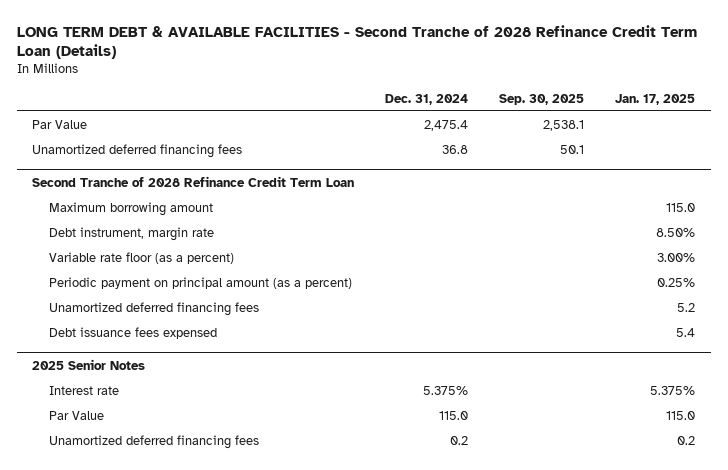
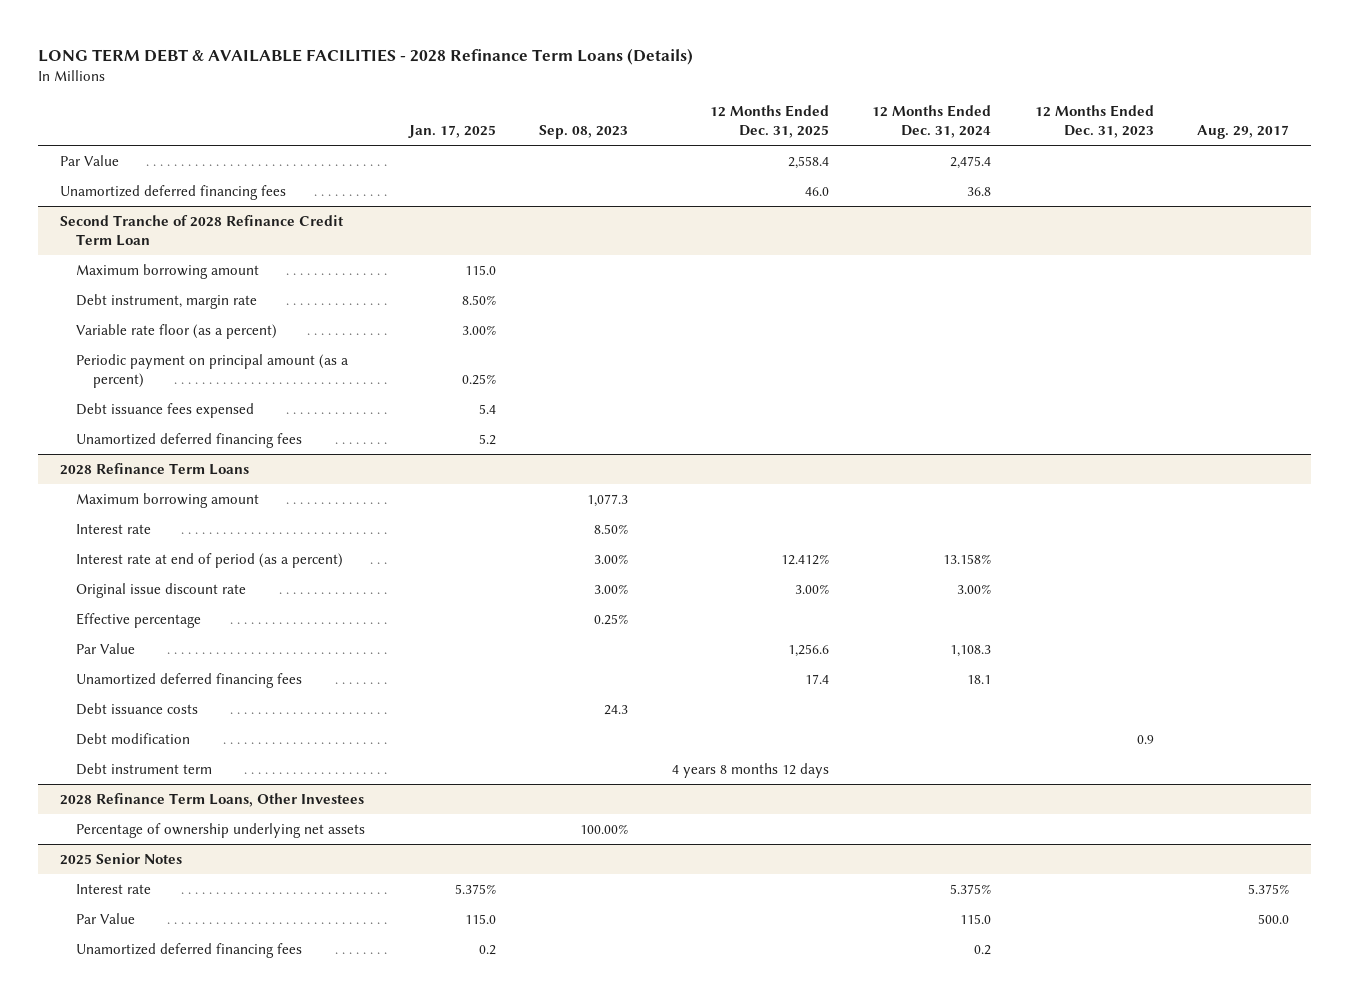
- LONG TERM DEBT & AVAILABLE FACILITIES - Second Tranche of 2028 Refinance Credit Term Loan (Details)
+ LONG TERM DEBT & AVAILABLE FACILITIES - 2028 Refinance Term Loans (Details)
- | Dec. 31, 2024 | Sep. 30, 2025 | Jan. 17, 2025
+ | Jan. 17, 2025 | Sep. 08, 2023 | 12 Months Ended Dec. 31, 2025 | 12 Months Ended Dec. 31, 2024 | 12 Months Ended Dec. 31, 2023 | Aug. 29, 2017
@ Second Tranche of 2028 Refinance Credit Term Loan
moved down: Unamortized deferred financing fees | 5.2 | | | | |
+ 2028 Refinance Term Loans
+ Maximum borrowing amount | | 1,077.3 | | | |
+ Interest rate | | 8.50% | | | |
+ Interest rate at end of period (as a percent) | | 3.00% | 12.412% | 13.158% | |
+ Original issue discount rate | | 3.00% | 3.00% | 3.00% | |
+ Effective percentage | | 0.25% | | | |
+ Par Value | | | 1,256.6 | 1,108.3 | |
+ Unamortized deferred financing fees | | | 17.4 | 18.1 | |
+ Debt issuance costs | | 24.3 | | | |
+ Debt modification | | | | | 0.9 |
+ Debt instrument term | | | 4 years 8 months 12 days | | |
+ 2028 Refinance Term Loans, Other Investees
+ Percentage of ownership underlying net assets | | 100.00% | | | |

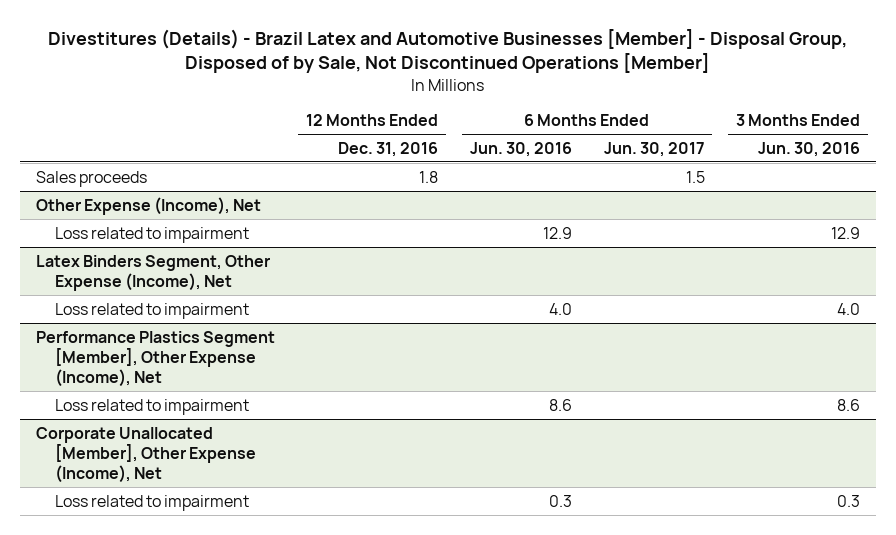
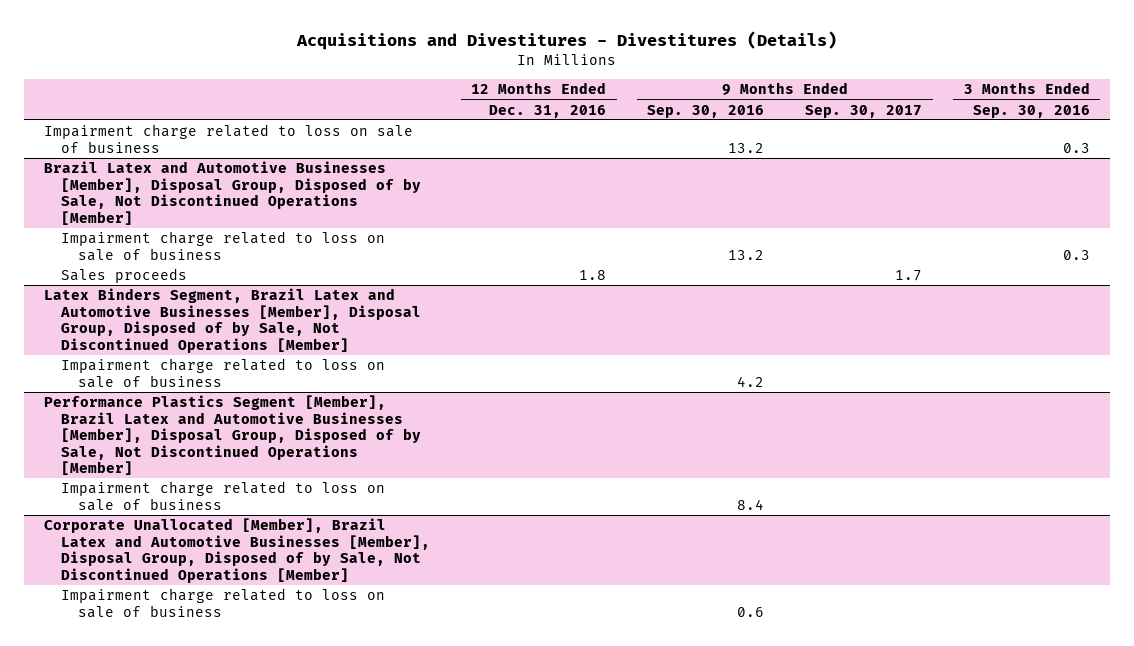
- Divestitures (Details) - Brazil Latex and Automotive Businesses [Member] - Disposal Group, Disposed of by Sale, Not Discontinued Operations [Member]
+ Acquisitions and Divestitures - Divestitures (Details)
- | 12 Months Ended Dec. 31, 2016 | 6 Months Ended Jun. 30, 2016 | 6 Months Ended Jun. 30, 2017 | 3 Months Ended Jun. 30, 2016
+ | 12 Months Ended Dec. 31, 2016 | 9 Months Ended Sep. 30, 2016 | 9 Months Ended Sep. 30, 2017 | 3 Months Ended Sep. 30, 2016
- Sales proceeds | 1.8 | | 1.5 |
- Other Expense (Income), Net
- Loss related to impairment | | 12.9 | | 12.9
- Latex Binders Segment, Other Expense (Income), Net
- Loss related to impairment | | 4.0 | | 4.0
- Performance Plastics Segment [Member], Other Expense (Income), Net
- Loss related to impairment | | 8.6 | | 8.6
- Corporate Unallocated [Member], Other Expense (Income), Net
- Loss related to impairment | | 0.3 | | 0.3
+ Impairment charge related to loss on sale of business | | 13.2 | | 0.3
+ Brazil Latex and Automotive Businesses [Member], Disposal Group, Disposed of by Sale, Not Discontinued Operations [Member]
+ Impairment charge related to loss on sale of business | | 13.2 | | 0.3
+ Sales proceeds | 1.8 | | 1.7 |
+ Latex Binders Segment, Brazil Latex and Automotive Businesses [Member], Disposal Group, Disposed of by Sale, Not Discontinued Operations [Member]
+ Impairment charge related to loss on sale of business | | 4.2 | |
+ Performance Plastics Segment [Member], Brazil Latex and Automotive Businesses [Member], Disposal Group, Disposed of by Sale, Not Discontinued Operations [Member]
+ Impairment charge related to loss on sale of business | | 8.4 | |
+ Corporate Unallocated [Member], Brazil Latex and Automotive Businesses [Member], Disposal Group, Disposed of by Sale, Not Discontinued Operations [Member]
+ Impairment charge related to loss on sale of business | | 0.6 | |

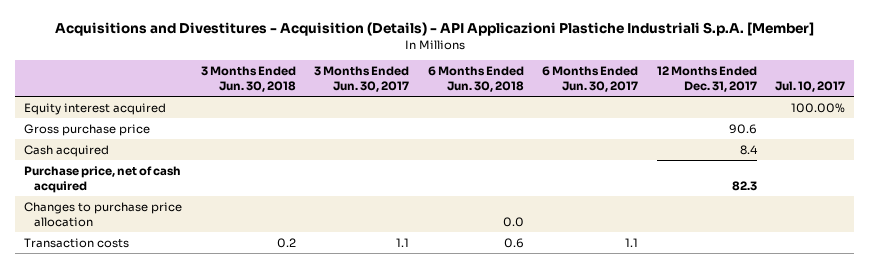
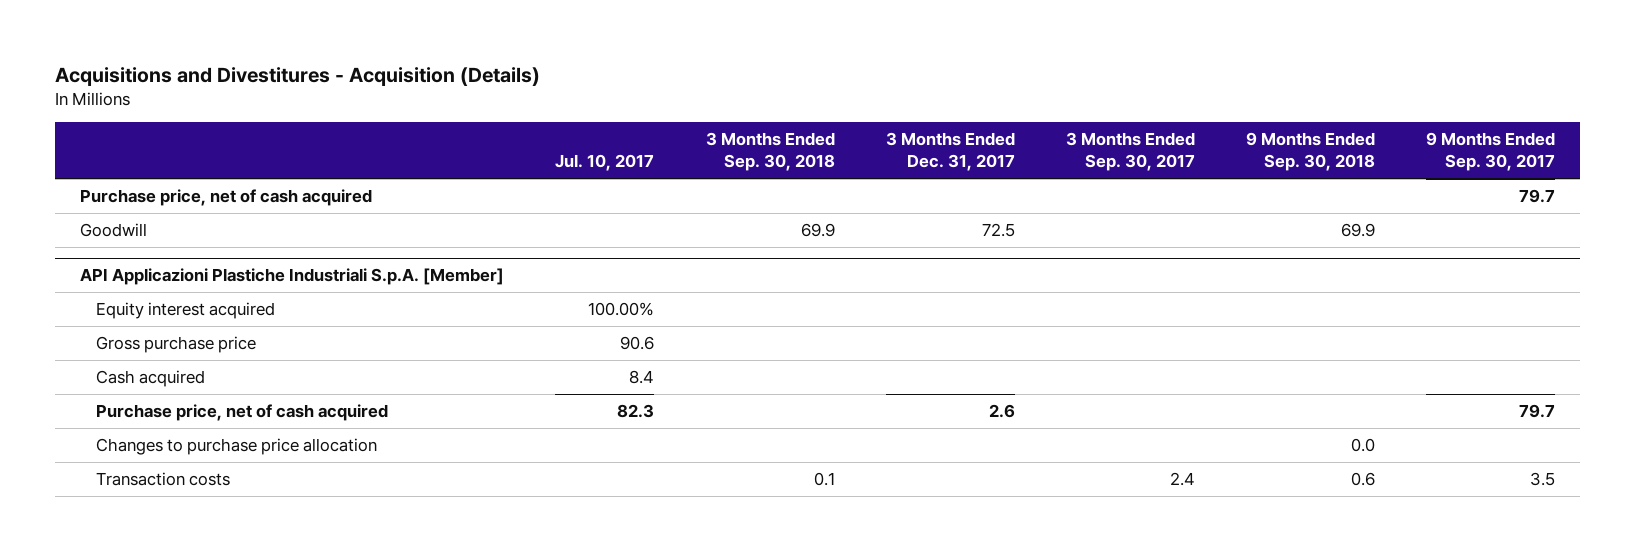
- Acquisitions and Divestitures - Acquisition (Details) - API Applicazioni Plastiche Industriali S.p.A. [Member]
+ Acquisitions and Divestitures - Acquisition (Details)
- | 3 Months Ended Jun. 30, 2018 | 3 Months Ended Jun. 30, 2017 | 6 Months Ended Jun. 30, 2018 | 6 Months Ended Jun. 30, 2017 | 12 Months Ended Dec. 31, 2017 | Jul. 10, 2017
+ | Jul. 10, 2017 | 3 Months Ended Sep. 30, 2018 | 3 Months Ended Dec. 31, 2017 | 3 Months Ended Sep. 30, 2017 | 9 Months Ended Sep. 30, 2018 | 9 Months Ended Sep. 30, 2017
- Equity interest acquired | | | | | | 100.00%
- Gross purchase price | | | | | 90.6 |
- Cash acquired | | | | | 8.4 |
- Changes to purchase price allocation | | | 0.0 | | |
- Transaction costs | 0.2 | 1.1 | 0.6 | 1.1 | |
+ Goodwill | | 69.9 | 72.5 | | 69.9 |
+ API Applicazioni Plastiche Industriali S.p.A. [Member]
+ Equity interest acquired | 100.00% | | | | |
+ Gross purchase price | 90.6 | | | | |
+ Cash acquired | 8.4 | | | | |
+ Purchase price, net of cash acquired | 82.3 | | 2.6 | | | 79.7
+ Changes to purchase price allocation | | | | | 0.0 |
+ Transaction costs | | 0.1 | | 2.4 | 0.6 | 3.5

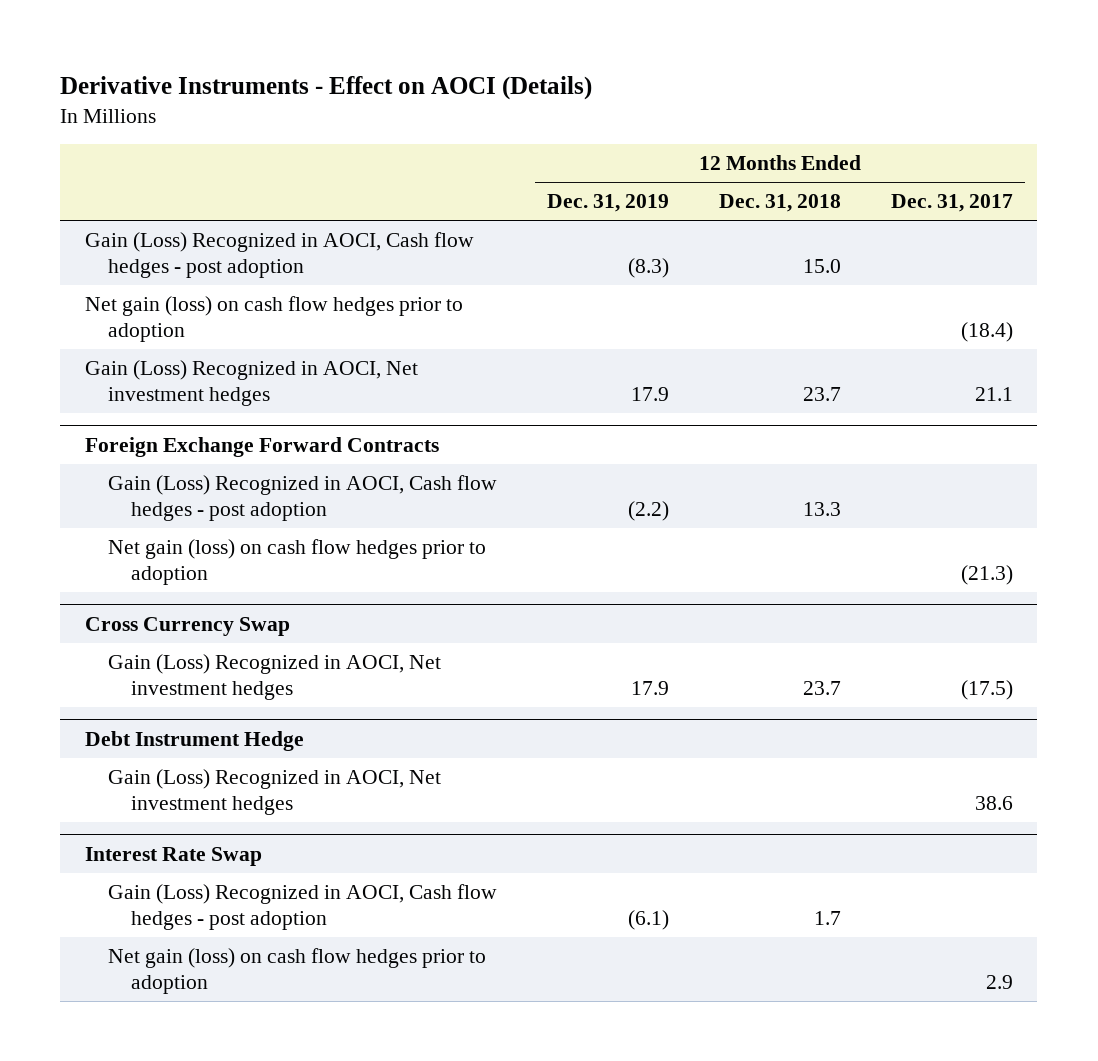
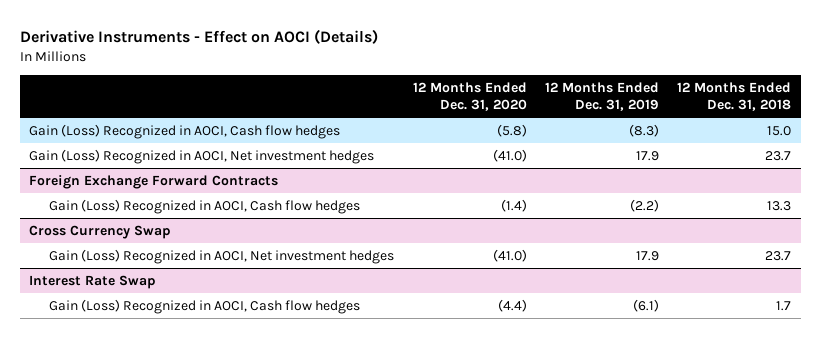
- | 12 Months Ended Dec. 31, 2019 | 12 Months Ended Dec. 31, 2018 | 12 Months Ended Dec. 31, 2017
+ | 12 Months Ended Dec. 31, 2020 | 12 Months Ended Dec. 31, 2019 | 12 Months Ended Dec. 31, 2018
- Gain (Loss) Recognized in AOCI, Cash flow hedges - post adoption | (8.3) | 15.0 |
- Net gain (loss) on cash flow hedges prior to adoption | | | (18.4)
+ Gain (Loss) Recognized in AOCI, Cash flow hedges | (5.8) | (8.3) | 15.0
@ Foreign Exchange Forward Contracts
- Gain (Loss) Recognized in AOCI, Cash flow hedges - post adoption | (2.2) | 13.3 |
- Net gain (loss) on cash flow hedges prior to adoption | | | (21.3)
+ Gain (Loss) Recognized in AOCI, Cash flow hedges | (1.4) | (2.2) | 13.3
- Debt Instrument Hedge
- Gain (Loss) Recognized in AOCI, Net investment hedges | | | 38.6
@ Interest Rate Swap
- Gain (Loss) Recognized in AOCI, Cash flow hedges - post adoption | (6.1) | 1.7 |
- Net gain (loss) on cash flow hedges prior to adoption | | | 2.9
+ Gain (Loss) Recognized in AOCI, Cash flow hedges | (4.4) | (6.1) | 1.7

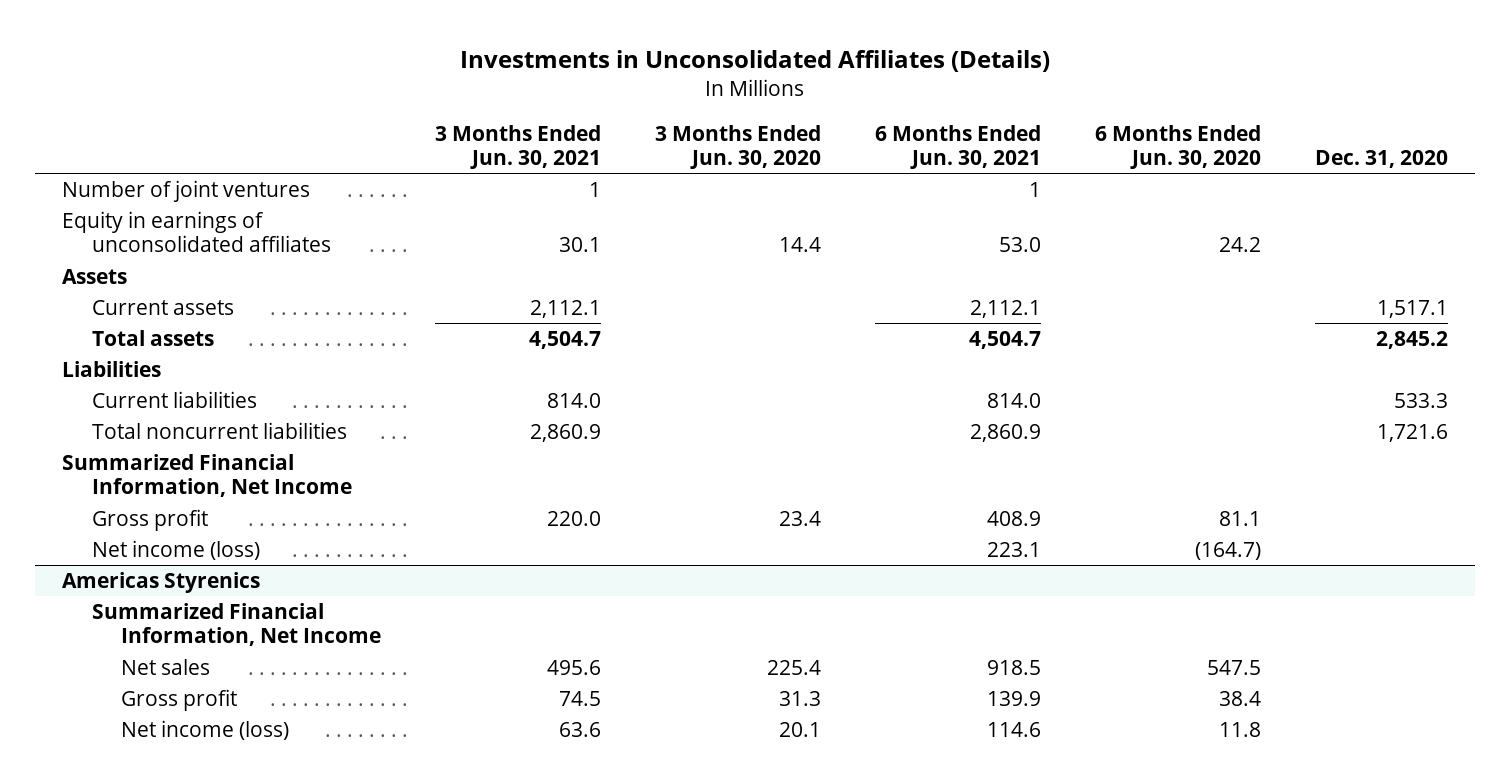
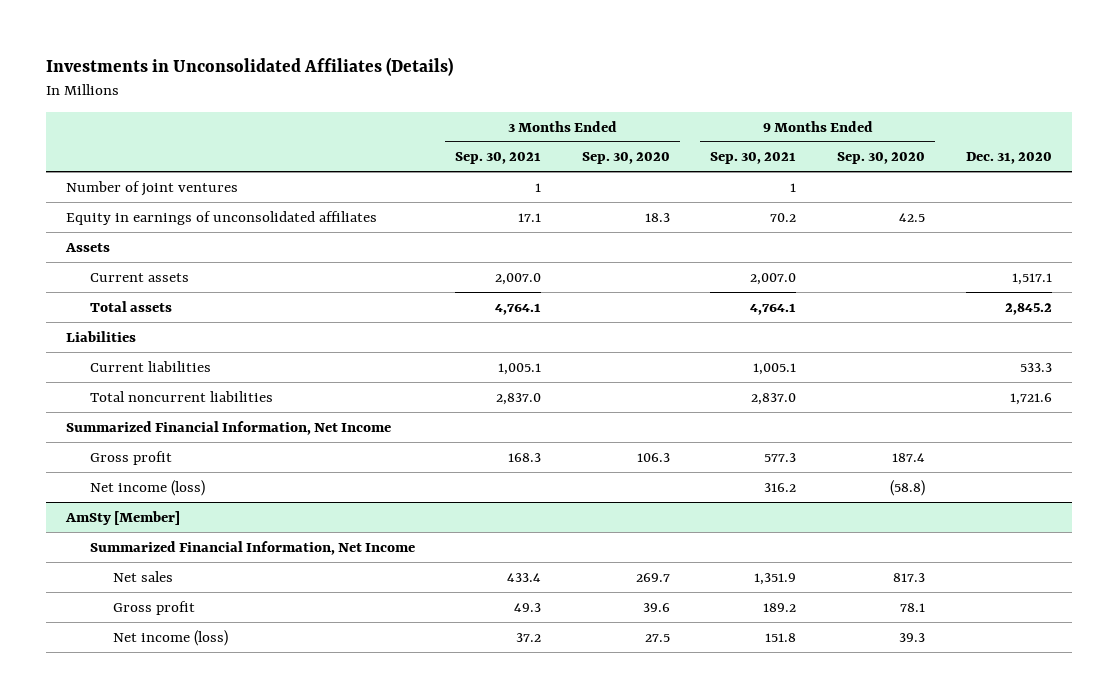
- | 3 Months Ended Jun. 30, 2021 | 3 Months Ended Jun. 30, 2020 | 6 Months Ended Jun. 30, 2021 | 6 Months Ended Jun. 30, 2020 | Dec. 31, 2020
+ | 3 Months Ended Sep. 30, 2021 | 3 Months Ended Sep. 30, 2020 | 9 Months Ended Sep. 30, 2021 | 9 Months Ended Sep. 30, 2020 | Dec. 31, 2020
- Americas Styrenics
+ AmSty [Member]

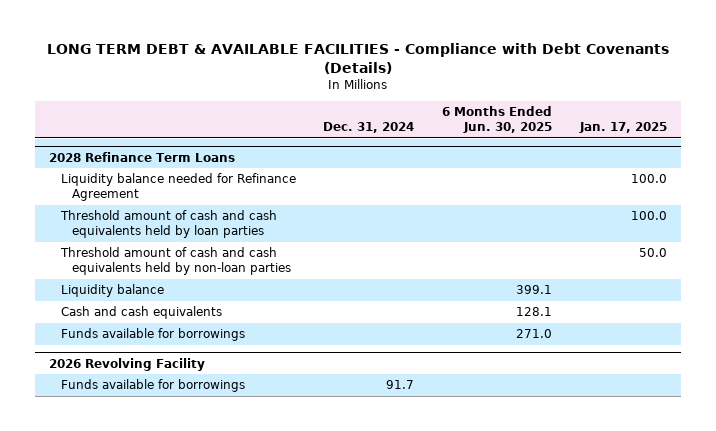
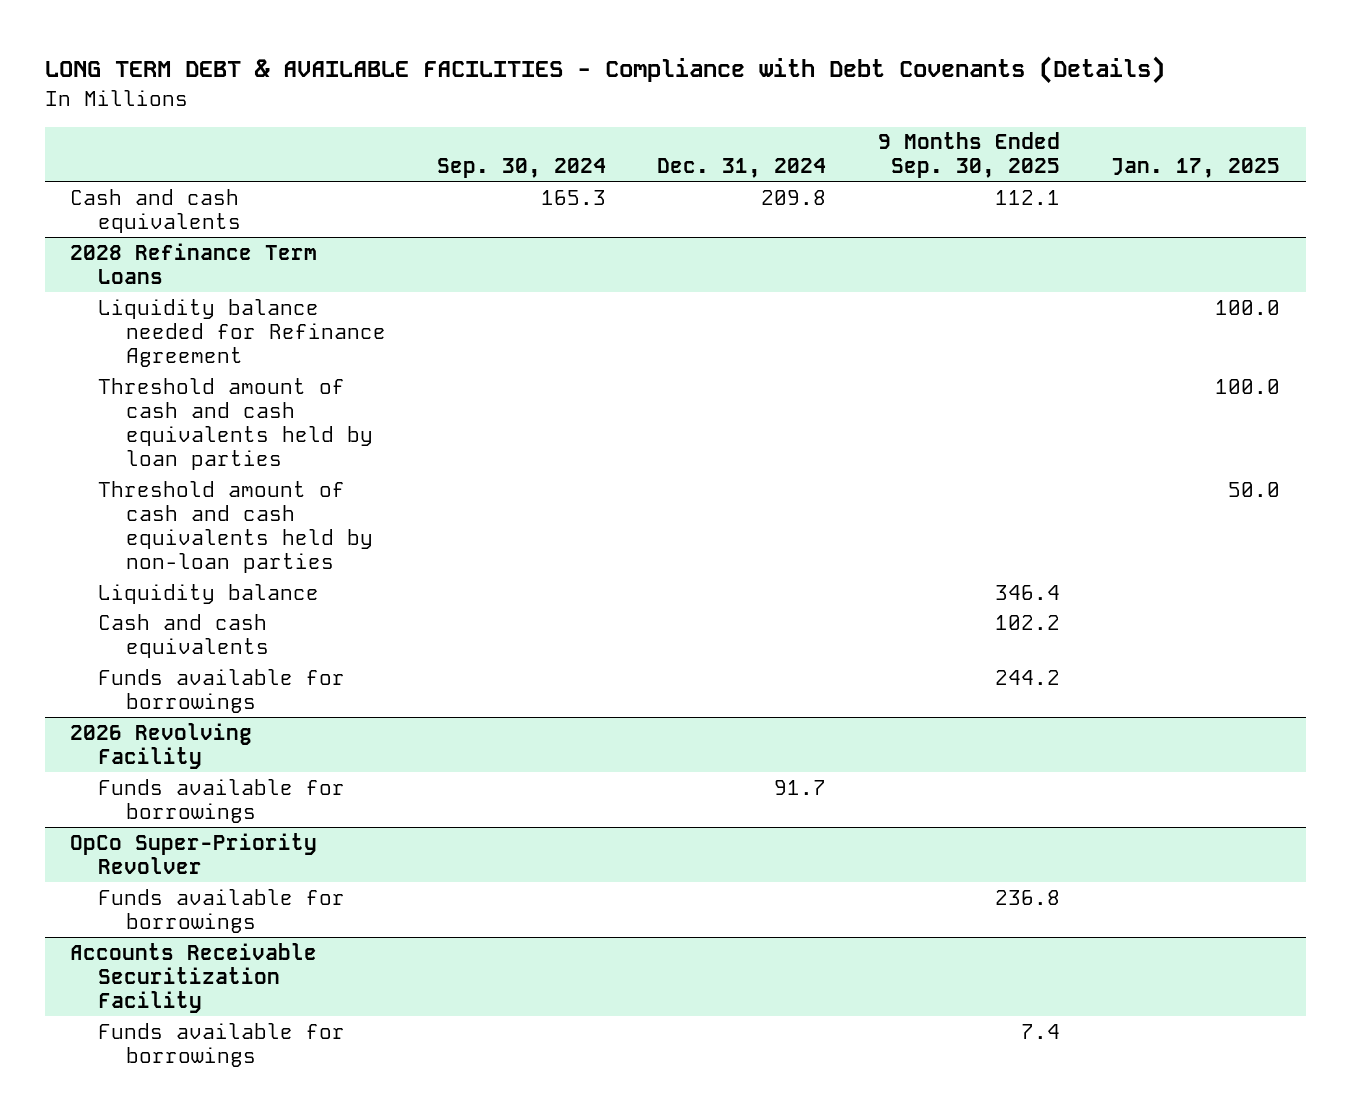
- | Dec. 31, 2024 | 6 Months Ended Jun. 30, 2025 | Jan. 17, 2025
+ | Sep. 30, 2024 | Dec. 31, 2024 | 9 Months Ended Sep. 30, 2025 | Jan. 17, 2025
+ Cash and cash equivalents | 165.3 | 209.8 | 112.1 |
+ OpCo Super-Priority Revolver
+ Funds available for borrowings | | | 236.8 |
+ Accounts Receivable Securitization Facility
+ Funds available for borrowings | | | 7.4 |

